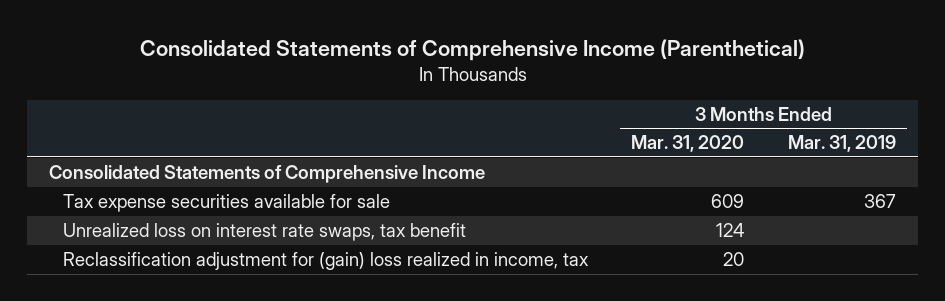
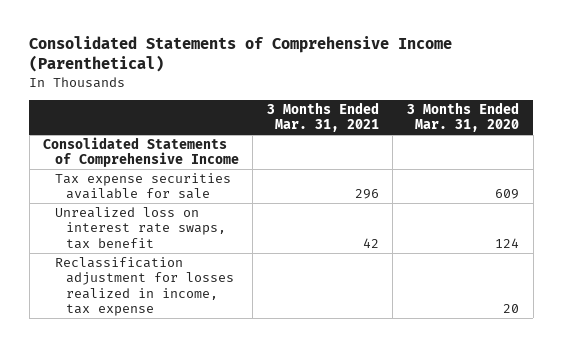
- | 3 Months Ended Mar. 31, 2020 | 3 Months Ended Mar. 31, 2019
+ | 3 Months Ended Mar. 31, 2021 | 3 Months Ended Mar. 31, 2020
- Reclassification adjustment for (gain) loss realized in income, tax | 20 |
+ Reclassification adjustment for losses realized in income, tax expense | | 20

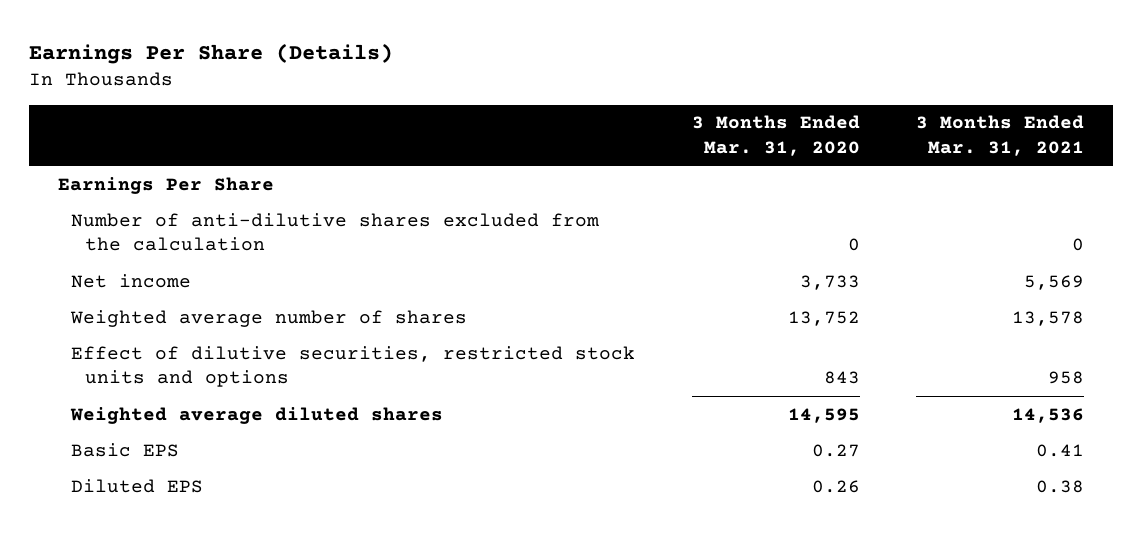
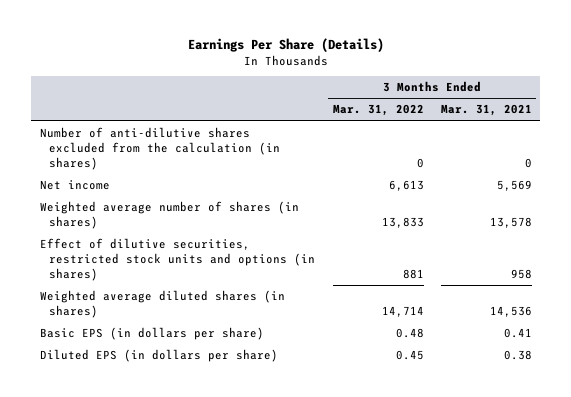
- | 3 Months Ended Mar. 31, 2020 | 3 Months Ended Mar. 31, 2021
+ | 3 Months Ended Mar. 31, 2022 | 3 Months Ended Mar. 31, 2021
- Earnings Per Share
- Number of anti-dilutive shares excluded from the calculation | 0 | 0
+ Number of anti-dilutive shares excluded from the calculation (in shares) | 0 | 0
- Weighted average number of shares | 13,752 | 13,578
- Effect of dilutive securities, restricted stock units and options | 843 | 958
- Weighted average diluted shares | 14,595 | 14,536
- Basic EPS | 0.27 | 0.41
- Diluted EPS | 0.26 | 0.38
+ Weighted average number of shares (in shares) | 13,833 | 13,578
+ Effect of dilutive securities, restricted stock units and options (in shares) | 881 | 958
+ Weighted average diluted shares (in shares) | 14,714 | 14,536
+ Basic EPS (in dollars per share) | 0.48 | 0.41
+ Diluted EPS (in dollars per share) | 0.45 | 0.38

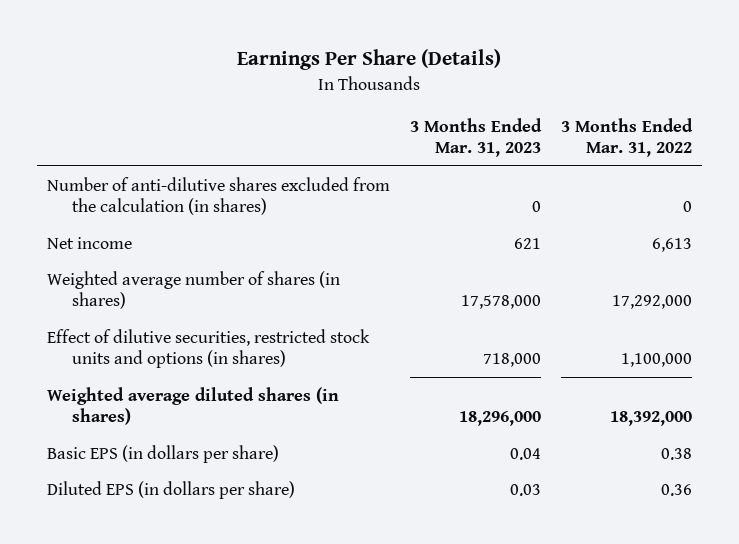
- | 3 Months Ended Mar. 31, 2022 | 3 Months Ended Mar. 31, 2021
+ | 3 Months Ended Mar. 31, 2023 | 3 Months Ended Mar. 31, 2022
- Weighted average number of shares (in shares) | 13,833 | 13,578
- Effect of dilutive securities, restricted stock units and options (in shares) | 881 | 958
- Weighted average diluted shares (in shares) | 14,714 | 14,536
- Basic EPS (in dollars per share) | 0.48 | 0.41
- Diluted EPS (in dollars per share) | 0.45 | 0.38
+ Weighted average number of shares (in shares) | 17,578,000 | 17,292,000
+ Effect of dilutive securities, restricted stock units and options (in shares) | 718,000 | 1,100,000
+ Weighted average diluted shares (in shares) | 18,296,000 | 18,392,000
+ Basic EPS (in dollars per share) | 0.04 | 0.38
+ Diluted EPS (in dollars per share) | 0.03 | 0.36

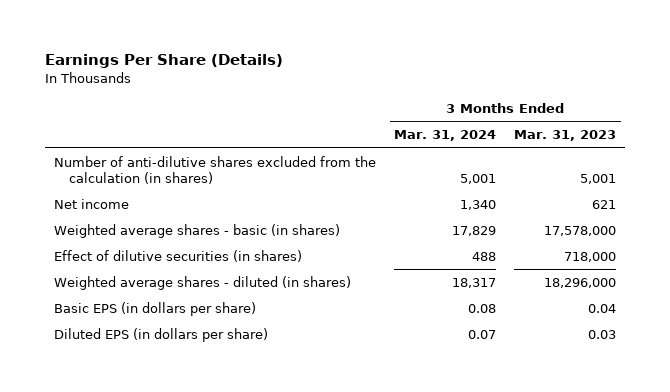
- | 3 Months Ended Mar. 31, 2023 | 3 Months Ended Mar. 31, 2022
+ | 3 Months Ended Mar. 31, 2024 | 3 Months Ended Mar. 31, 2023
- Number of anti-dilutive shares excluded from the calculation (in shares) | 0 | 0
+ Number of anti-dilutive shares excluded from the calculation (in shares) | 5,001 | 5,001
- Weighted average number of shares (in shares) | 17,578,000 | 17,292,000
- Effect of dilutive securities, restricted stock units and options (in shares) | 718,000 | 1,100,000
- Weighted average diluted shares (in shares) | 18,296,000 | 18,392,000
+ Weighted average shares - basic (in shares) | 17,829 | 17,578,000
+ Effect of dilutive securities (in shares) | 488 | 718,000
+ Weighted average shares - diluted (in shares) | 18,317 | 18,296,000

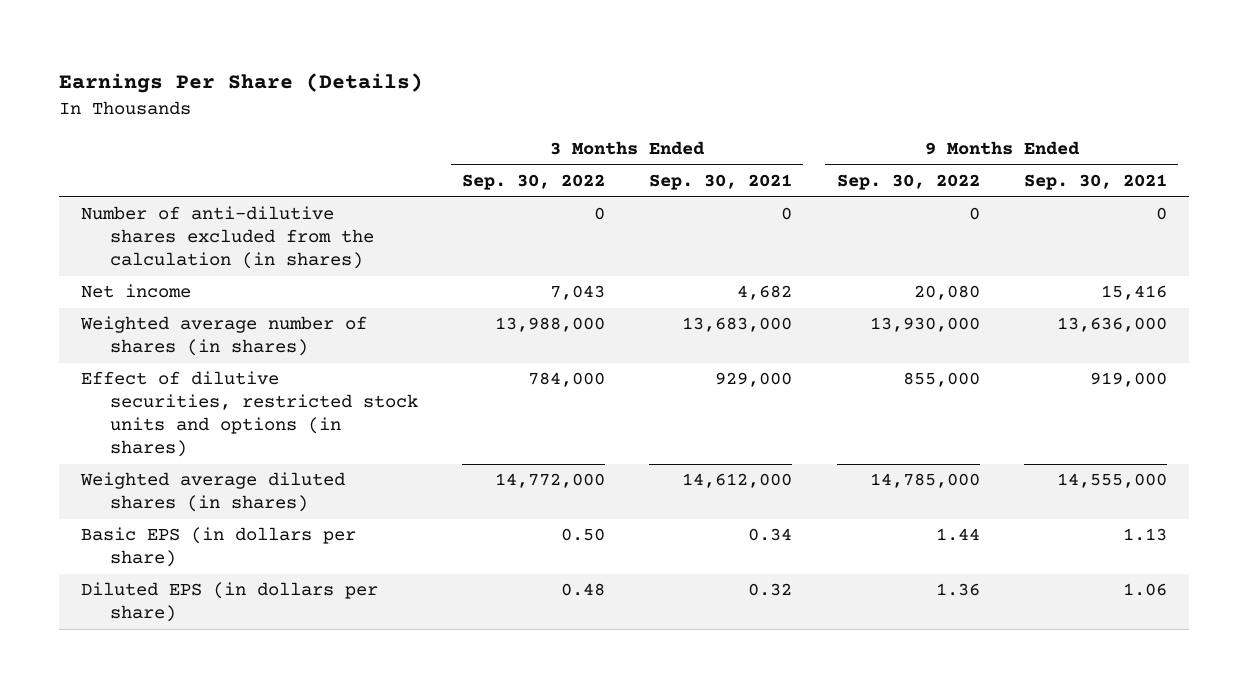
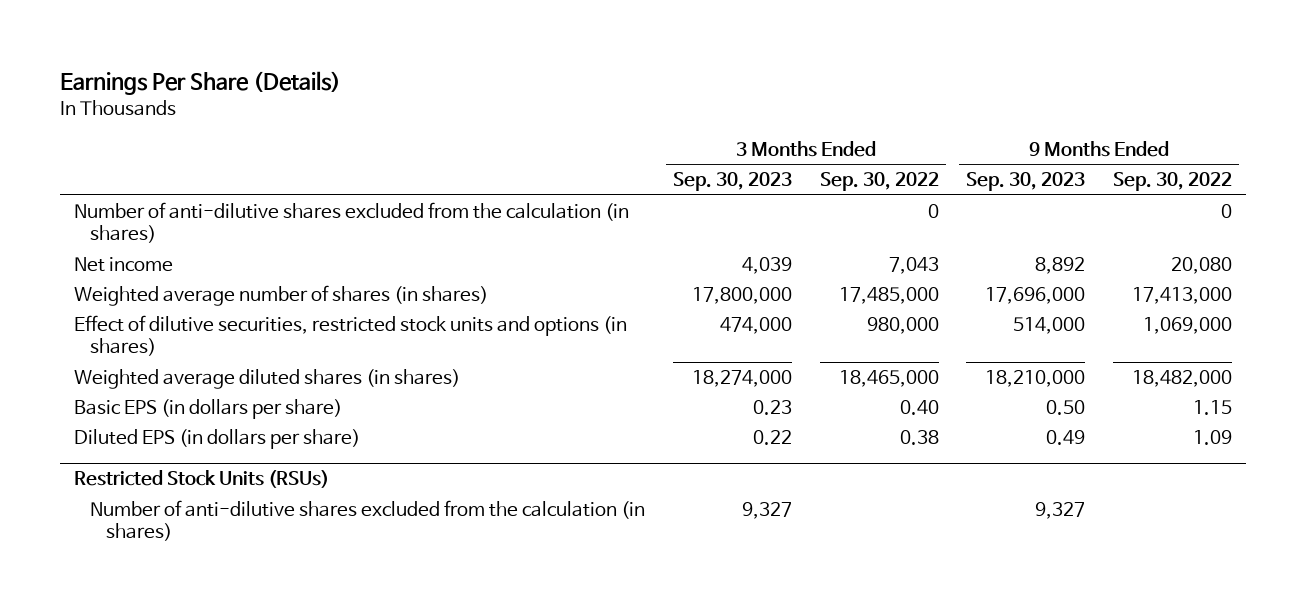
- | 3 Months Ended Sep. 30, 2022 | 3 Months Ended Sep. 30, 2021 | 9 Months Ended Sep. 30, 2022 | 9 Months Ended Sep. 30, 2021
+ | 3 Months Ended Sep. 30, 2023 | 3 Months Ended Sep. 30, 2022 | 9 Months Ended Sep. 30, 2023 | 9 Months Ended Sep. 30, 2022
- Weighted average number of shares (in shares) | 13,988,000 | 13,683,000 | 13,930,000 | 13,636,000
- Effect of dilutive securities, restricted stock units and options (in shares) | 784,000 | 929,000 | 855,000 | 919,000
- Weighted average diluted shares (in shares) | 14,772,000 | 14,612,000 | 14,785,000 | 14,555,000
- Basic EPS (in dollars per share) | 0.50 | 0.34 | 1.44 | 1.13
- Diluted EPS (in dollars per share) | 0.48 | 0.32 | 1.36 | 1.06
+ Weighted average number of shares (in shares) | 17,800,000 | 17,485,000 | 17,696,000 | 17,413,000
+ Effect of dilutive securities, restricted stock units and options (in shares) | 474,000 | 980,000 | 514,000 | 1,069,000
+ Weighted average diluted shares (in shares) | 18,274,000 | 18,465,000 | 18,210,000 | 18,482,000
+ Basic EPS (in dollars per share) | 0.23 | 0.40 | 0.50 | 1.15
+ Diluted EPS (in dollars per share) | 0.22 | 0.38 | 0.49 | 1.09
+ Restricted Stock Units (RSUs)
+ Number of anti-dilutive shares excluded from the calculation (in shares) | 9,327 | | 9,327 |

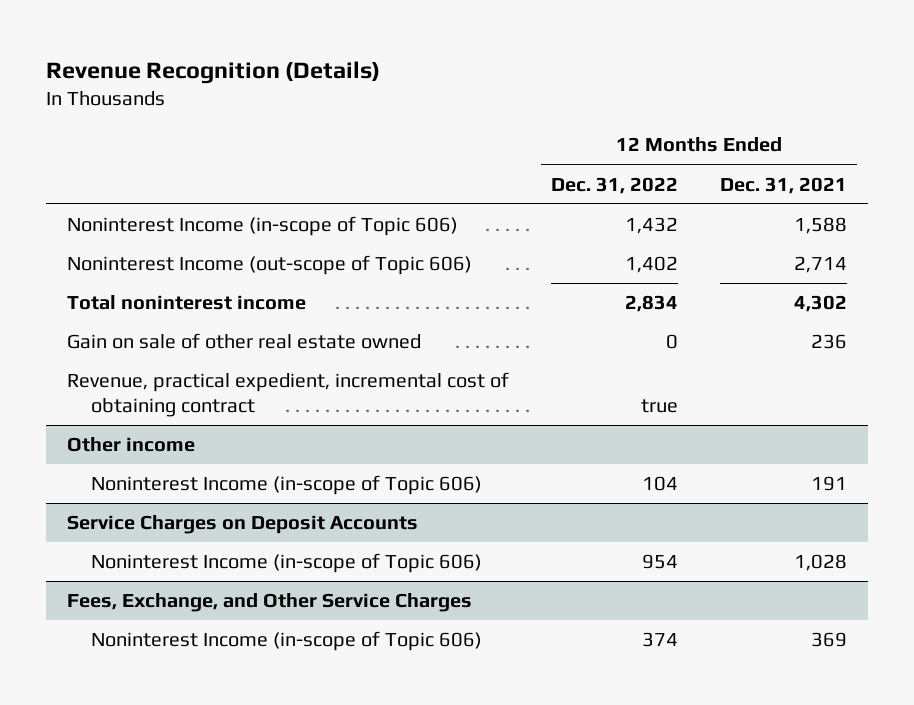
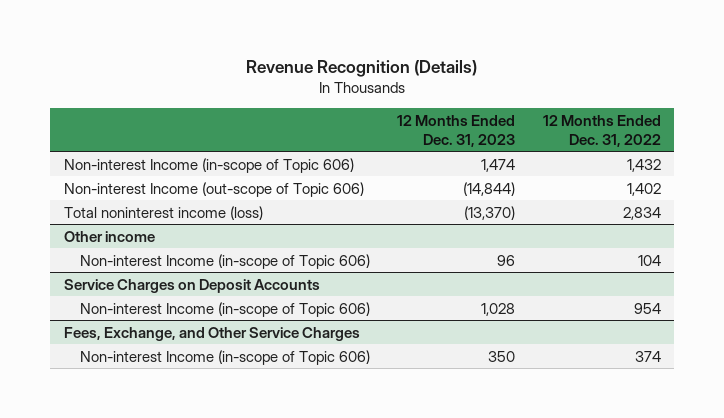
- | 12 Months Ended Dec. 31, 2022 | 12 Months Ended Dec. 31, 2021
+ | 12 Months Ended Dec. 31, 2023 | 12 Months Ended Dec. 31, 2022
- Noninterest Income (in-scope of Topic 606) | 1,432 | 1,588
- Noninterest Income (out-scope of Topic 606) | 1,402 | 2,714
- Total noninterest income | 2,834 | 4,302
- Gain on sale of other real estate owned | 0 | 236
- Revenue, practical expedient, incremental cost of obtaining contract | true |
+ Non-interest Income (in-scope of Topic 606) | 1,474 | 1,432
+ Non-interest Income (out-scope of Topic 606) | (14,844) | 1,402
+ Total noninterest income (loss) | (13,370) | 2,834
@ Other income
- Noninterest Income (in-scope of Topic 606) | 104 | 191
+ Non-interest Income (in-scope of Topic 606) | 96 | 104
@ Service Charges on Deposit Accounts
- Noninterest Income (in-scope of Topic 606) | 954 | 1,028
+ Non-interest Income (in-scope of Topic 606) | 1,028 | 954
@ Fees, Exchange, and Other Service Charges
- Noninterest Income (in-scope of Topic 606) | 374 | 369
+ Non-interest Income (in-scope of Topic 606) | 350 | 374

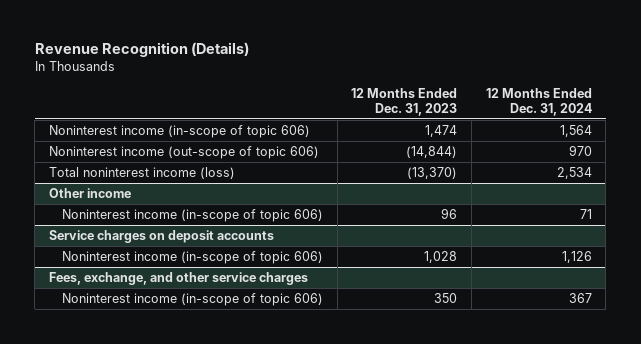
- | 12 Months Ended Dec. 31, 2023 | 12 Months Ended Dec. 31, 2022
+ | 12 Months Ended Dec. 31, 2023 | 12 Months Ended Dec. 31, 2024
- Non-interest Income (in-scope of Topic 606) | 1,474 | 1,432
- Non-interest Income (out-scope of Topic 606) | (14,844) | 1,402
+ Noninterest income (in-scope of topic 606) | 1,474 | 1,564
+ Noninterest income (out-scope of topic 606) | (14,844) | 970
@ Other income
- Non-interest Income (in-scope of Topic 606) | 96 | 104
- Service Charges on Deposit Accounts
- Non-interest Income (in-scope of Topic 606) | 1,028 | 954
- Fees, Exchange, and Other Service Charges
- Non-interest Income (in-scope of Topic 606) | 350 | 374
@ Other income
+ Noninterest income (in-scope of topic 606) | 96 | 71
+ Service charges on deposit accounts
+ Noninterest income (in-scope of topic 606) | 1,028 | 1,126
+ Fees, exchange, and other service charges
+ Noninterest income (in-scope of topic 606) | 350 | 367

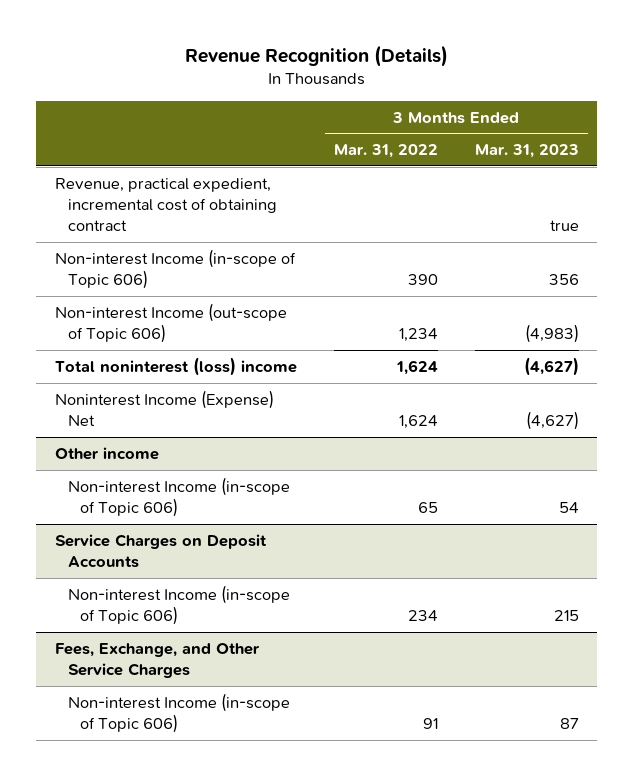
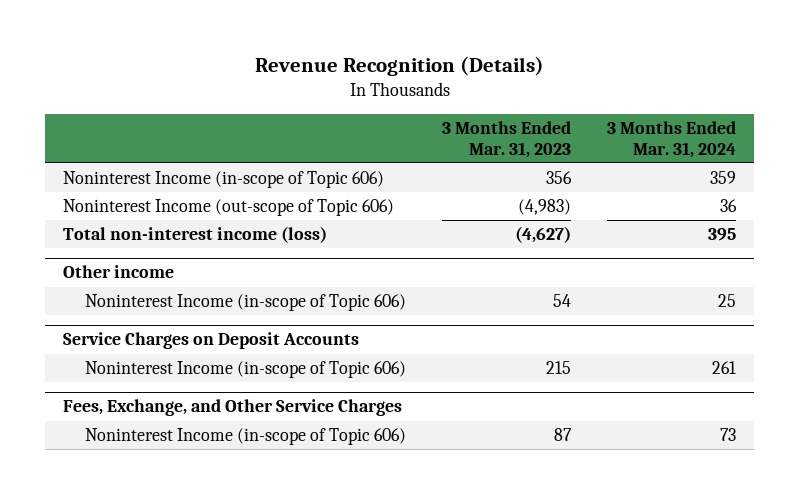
- | 3 Months Ended Mar. 31, 2022 | 3 Months Ended Mar. 31, 2023
+ | 3 Months Ended Mar. 31, 2023 | 3 Months Ended Mar. 31, 2024
- Revenue, practical expedient, incremental cost of obtaining contract | | true
- Non-interest Income (in-scope of Topic 606) | 390 | 356
- Non-interest Income (out-scope of Topic 606) | 1,234 | (4,983)
- Total noninterest (loss) income | 1,624 | (4,627)
- Noninterest Income (Expense) Net | 1,624 | (4,627)
+ Noninterest Income (in-scope of Topic 606) | 356 | 359
+ Noninterest Income (out-scope of Topic 606) | (4,983) | 36
+ Total non-interest income (loss) | (4,627) | 395
@ Other income
- Non-interest Income (in-scope of Topic 606) | 65 | 54
+ Noninterest Income (in-scope of Topic 606) | 54 | 25
@ Service Charges on Deposit Accounts
- Non-interest Income (in-scope of Topic 606) | 234 | 215
+ Noninterest Income (in-scope of Topic 606) | 215 | 261
@ Fees, Exchange, and Other Service Charges
- Non-interest Income (in-scope of Topic 606) | 91 | 87
+ Noninterest Income (in-scope of Topic 606) | 87 | 73

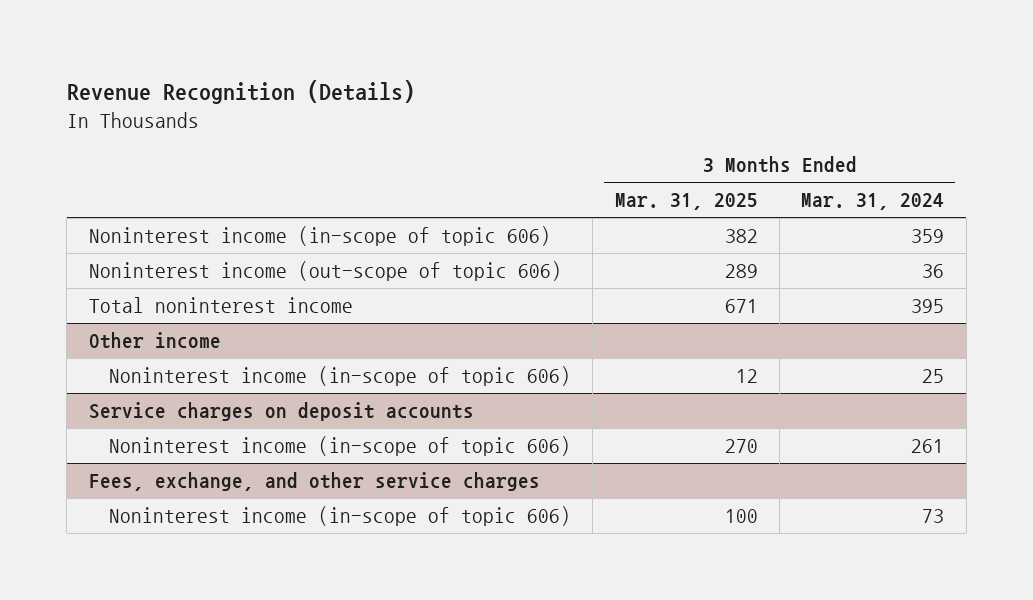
- | 3 Months Ended Mar. 31, 2023 | 3 Months Ended Mar. 31, 2024
+ | 3 Months Ended Mar. 31, 2025 | 3 Months Ended Mar. 31, 2024
- Noninterest Income (in-scope of Topic 606) | 356 | 359
- Noninterest Income (out-scope of Topic 606) | (4,983) | 36
- Total non-interest income (loss) | (4,627) | 395
+ Noninterest income (in-scope of topic 606) | 382 | 359
+ Noninterest income (out-scope of topic 606) | 289 | 36
+ Total noninterest income | 671 | 395
@ Other income
- Noninterest Income (in-scope of Topic 606) | 54 | 25
- Service Charges on Deposit Accounts
- Noninterest Income (in-scope of Topic 606) | 215 | 261
- Fees, Exchange, and Other Service Charges
- Noninterest Income (in-scope of Topic 606) | 87 | 73
@ Other income
+ Noninterest income (in-scope of topic 606) | 12 | 25
+ Service charges on deposit accounts
+ Noninterest income (in-scope of topic 606) | 270 | 261
+ Fees, exchange, and other service charges
+ Noninterest income (in-scope of topic 606) | 100 | 73

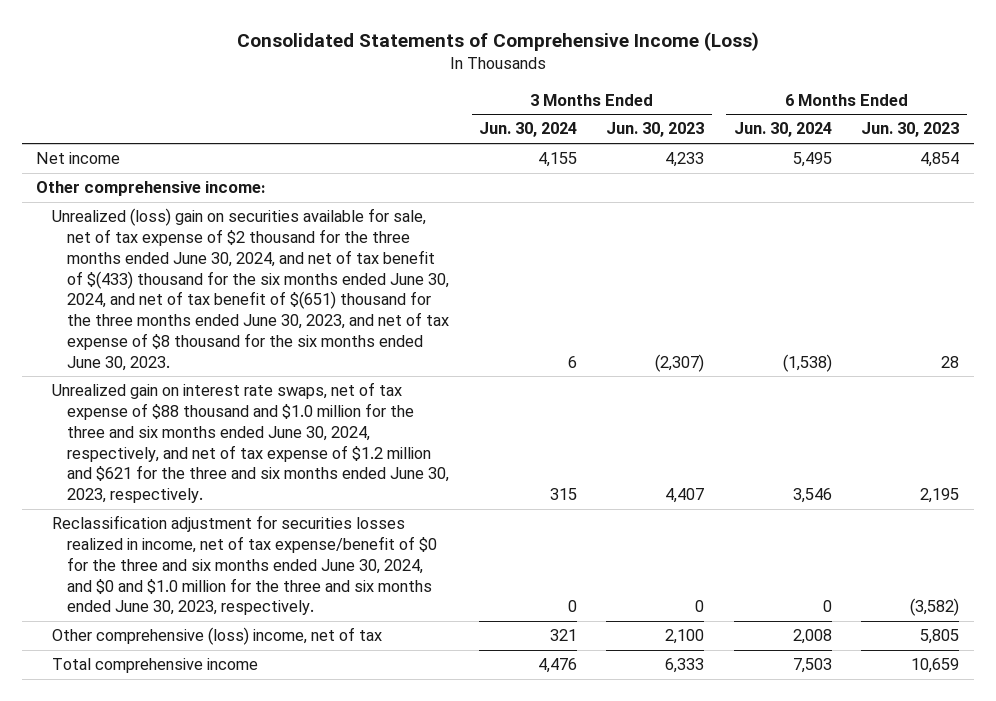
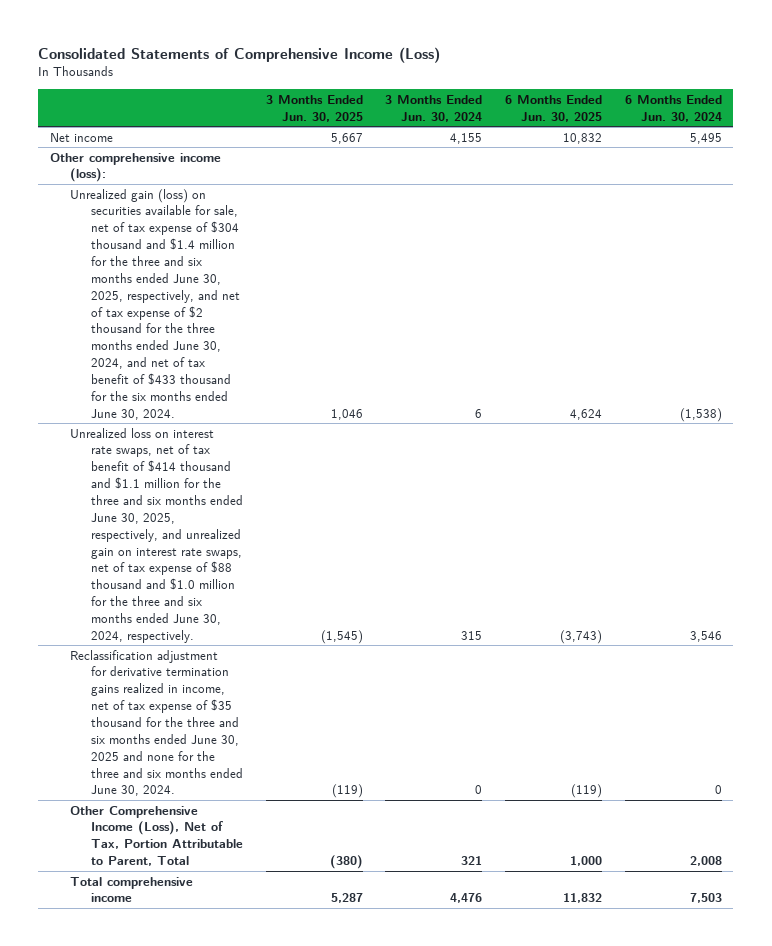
- | 3 Months Ended Jun. 30, 2024 | 3 Months Ended Jun. 30, 2023 | 6 Months Ended Jun. 30, 2024 | 6 Months Ended Jun. 30, 2023
+ | 3 Months Ended Jun. 30, 2025 | 3 Months Ended Jun. 30, 2024 | 6 Months Ended Jun. 30, 2025 | 6 Months Ended Jun. 30, 2024
- Other comprehensive income:
- Unrealized (loss) gain on securities available for sale, net of tax expense of $2 thousand for the three months ended June 30, 2024, and net of tax benefit of $(433) thousand for the six months ended June 30, 2024, and net of tax benefit of $(651) thousand for the three months ended June 30, 2023, and net of tax expense of $8 thousand for the six months ended June 30, 2023. | 6 | (2,307) | (1,538) | 28
- Unrealized gain on interest rate swaps, net of tax expense of $88 thousand and $1.0 million for the three and six months ended June 30, 2024, respectively, and net of tax expense of $1.2 million and $621 for the three and six months ended June 30, 2023, respectively. | 315 | 4,407 | 3,546 | 2,195
- Reclassification adjustment for securities losses realized in income, net of tax expense/benefit of $0 for the three and six months ended June 30, 2024, and $0 and $1.0 million for the three and six months ended June 30, 2023, respectively. | 0 | 0 | 0 | (3,582)
- Other comprehensive (loss) income, net of tax | 321 | 2,100 | 2,008 | 5,805
+ Other comprehensive income (loss):
+ Unrealized gain (loss) on securities available for sale, net of tax expense of $304 thousand and $1.4 million for the three and six months ended June 30, 2025, respectively, and net of tax expense of $2 thousand for the three months ended June 30, 2024, and net of tax benefit of $433 thousand for the six months ended June 30, 2024. | 1,046 | 6 | 4,624 | (1,538)
+ Unrealized loss on interest rate swaps, net of tax benefit of $414 thousand and $1.1 million for the three and six months ended June 30, 2025, respectively, and unrealized gain on interest rate swaps, net of tax expense of $88 thousand and $1.0 million for the three and six months ended June 30, 2024, respectively. | (1,545) | 315 | (3,743) | 3,546
+ Reclassification adjustment for derivative termination gains realized in income, net of tax expense of $35 thousand for the three and six months ended June 30, 2025 and none for the three and six months ended June 30, 2024. | (119) | 0 | (119) | 0
+ Other Comprehensive Income (Loss), Net of Tax, Portion Attributable to Parent, Total | (380) | 321 | 1,000 | 2,008

